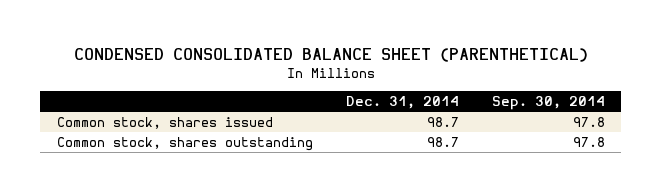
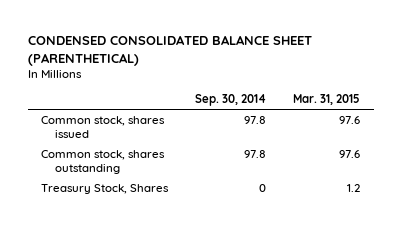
- | Dec. 31, 2014 | Sep. 30, 2014
+ | Sep. 30, 2014 | Mar. 31, 2015
+ Treasury Stock, Shares | 0 | 1.2

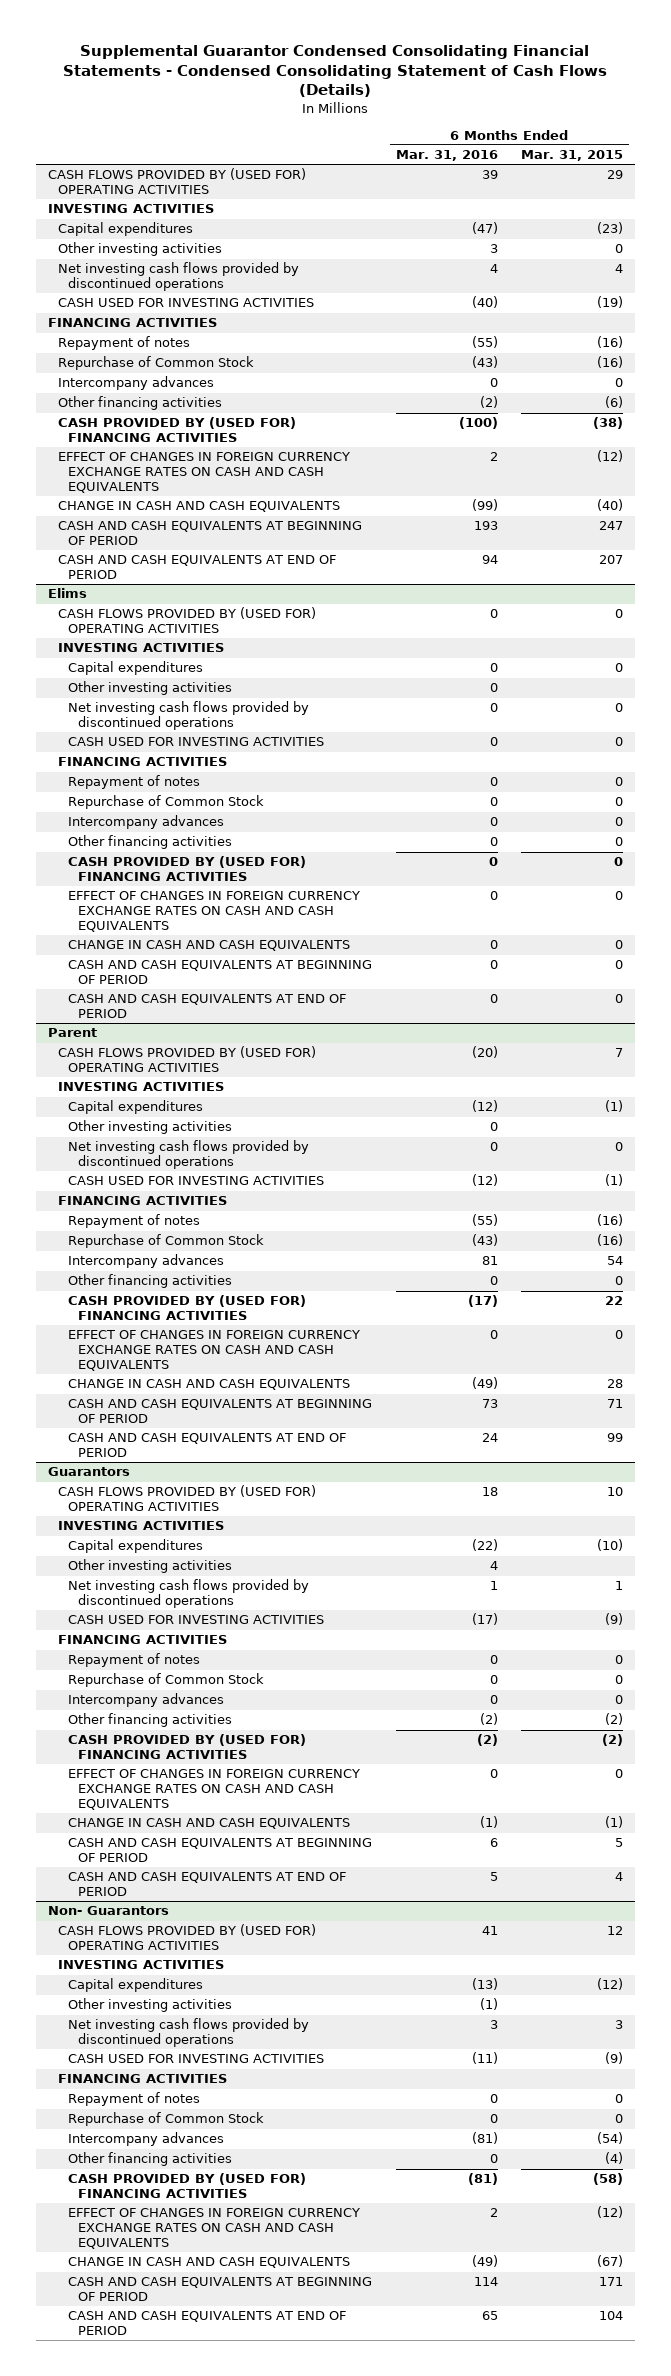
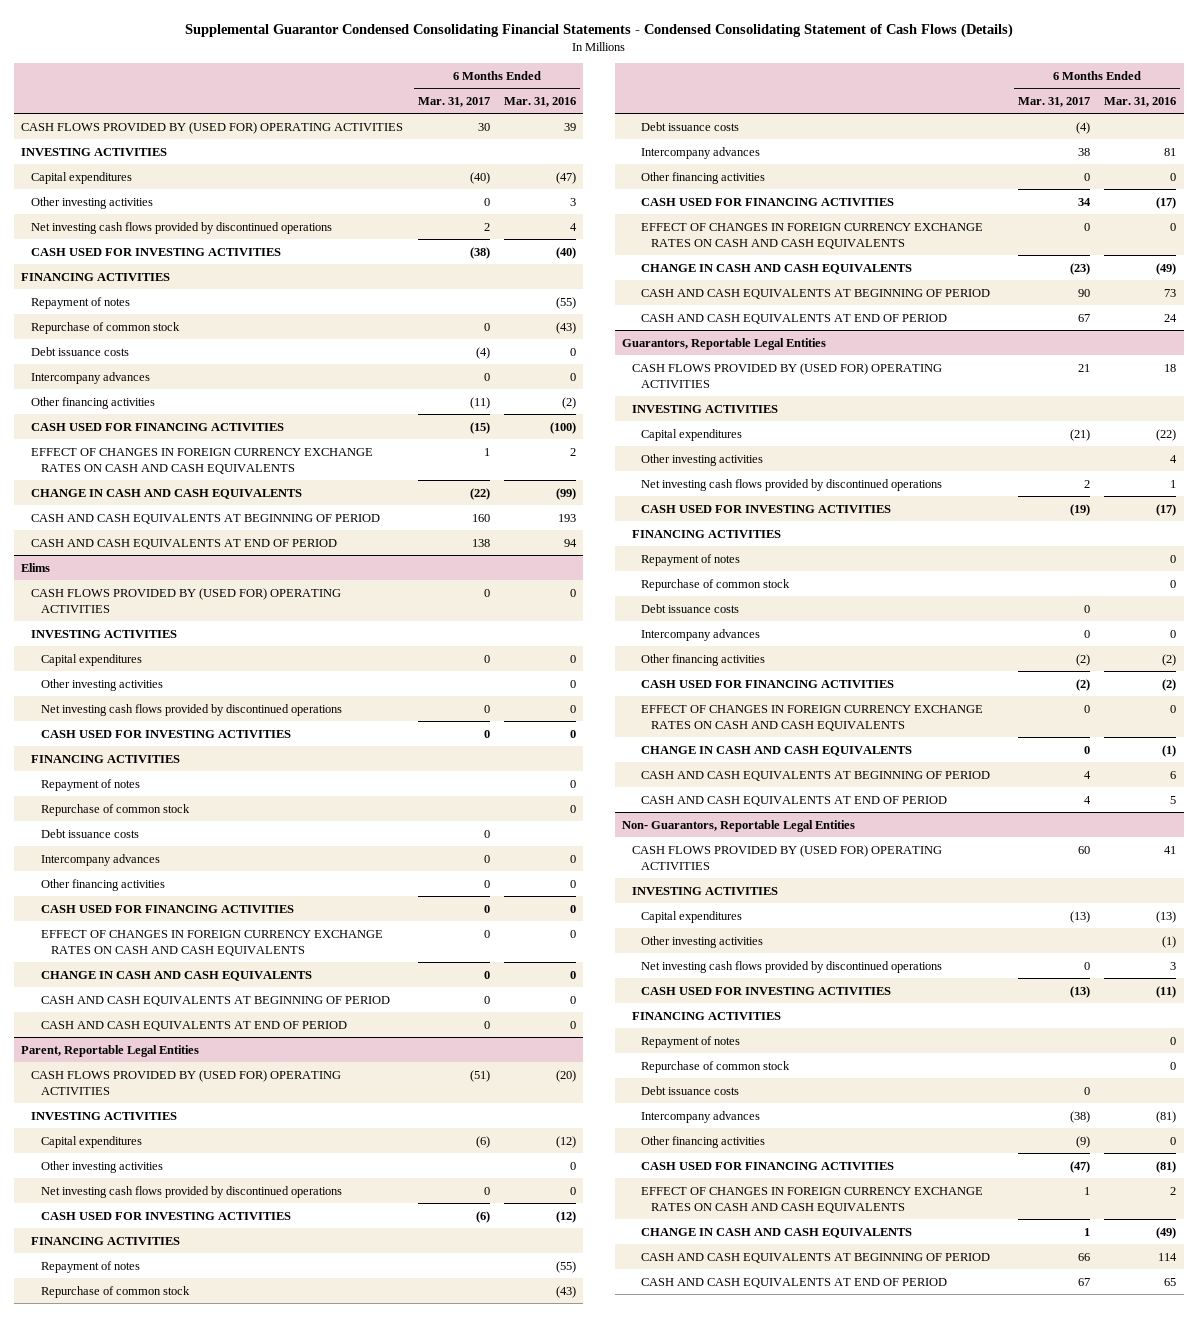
- | 6 Months Ended Mar. 31, 2016 | 6 Months Ended Mar. 31, 2015
+ | 6 Months Ended Mar. 31, 2017 | 6 Months Ended Mar. 31, 2016
- Repurchase of Common Stock | (43) | (16)
+ Repurchase of common stock | 0 | (43)
+ Debt issuance costs | (4) | 0
- CASH PROVIDED BY (USED FOR) FINANCING ACTIVITIES | (100) | (38)
+ CASH USED FOR FINANCING ACTIVITIES | (15) | (100)
@ Elims
- Repurchase of Common Stock | 0 | 0
+ Repurchase of common stock | | 0
+ Debt issuance costs | 0 |
- CASH PROVIDED BY (USED FOR) FINANCING ACTIVITIES | 0 | 0
+ CASH USED FOR FINANCING ACTIVITIES | 0 | 0
- Parent
+ Parent, Reportable Legal Entities
- Repurchase of Common Stock | (43) | (16)
+ Repurchase of common stock | | (43)
+ Debt issuance costs | (4) |
- CASH PROVIDED BY (USED FOR) FINANCING ACTIVITIES | (17) | 22
+ CASH USED FOR FINANCING ACTIVITIES | 34 | (17)
- Guarantors
+ Guarantors, Reportable Legal Entities
- Repurchase of Common Stock | 0 | 0
+ Repurchase of common stock | | 0
+ Debt issuance costs | 0 |
- CASH PROVIDED BY (USED FOR) FINANCING ACTIVITIES | (2) | (2)
+ CASH USED FOR FINANCING ACTIVITIES | (2) | (2)
- Non- Guarantors
+ Non- Guarantors, Reportable Legal Entities
- Repurchase of Common Stock | 0 | 0
+ Repurchase of common stock | | 0
+ Debt issuance costs | 0 |
- CASH PROVIDED BY (USED FOR) FINANCING ACTIVITIES | (81) | (58)
+ CASH USED FOR FINANCING ACTIVITIES | (47) | (81)

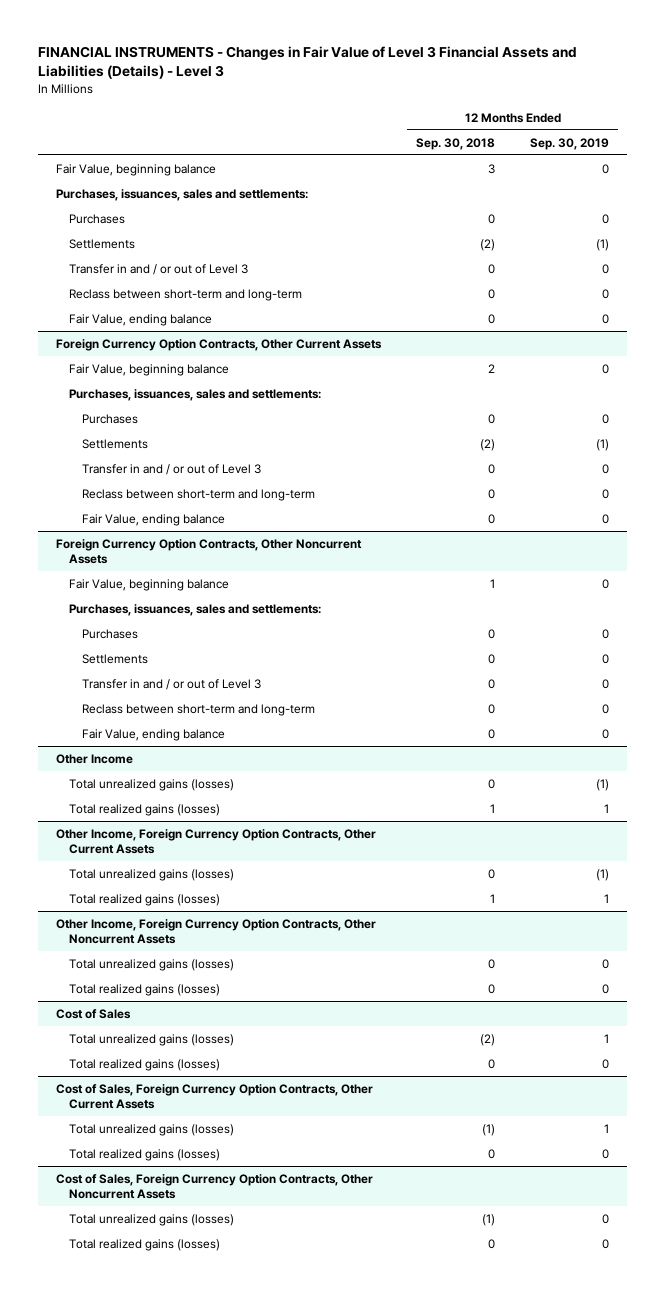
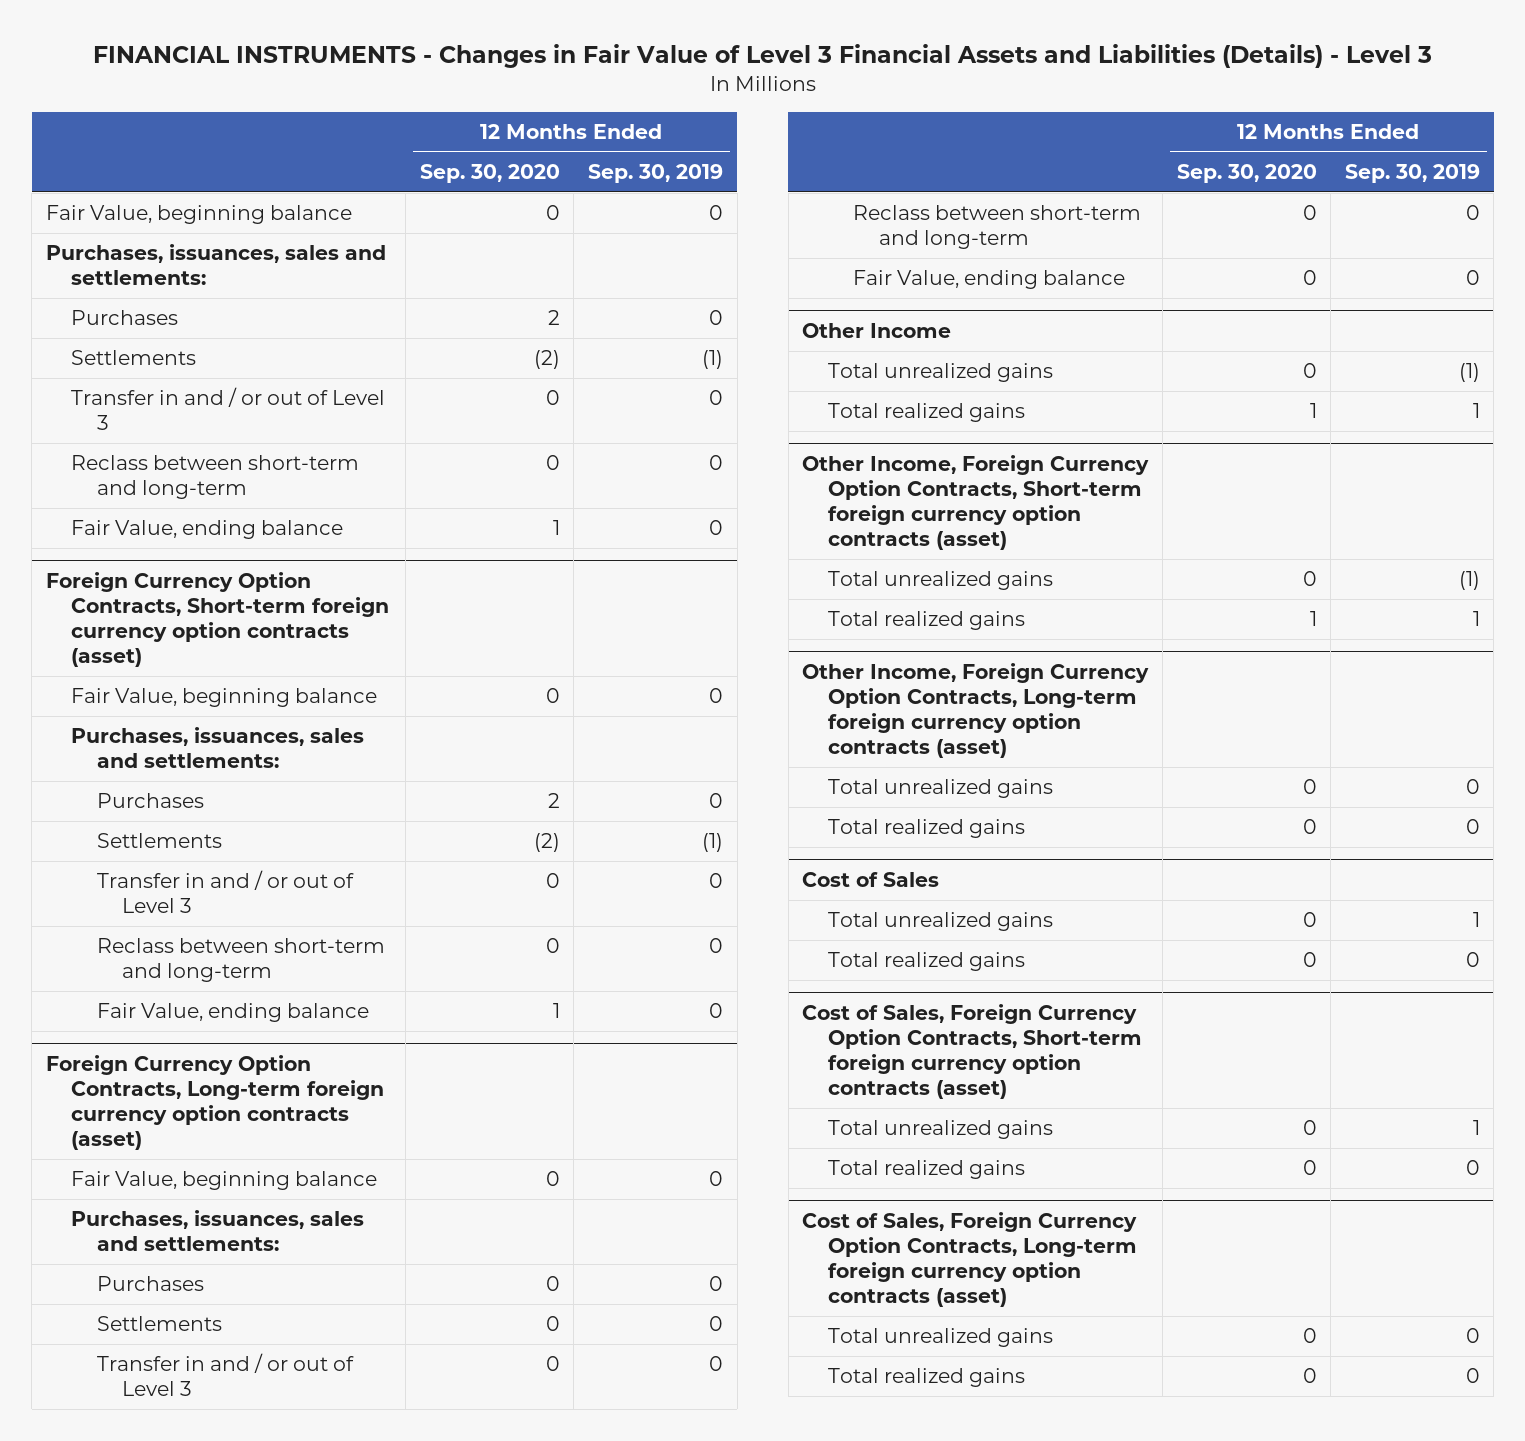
- | 12 Months Ended Sep. 30, 2018 | 12 Months Ended Sep. 30, 2019
+ | 12 Months Ended Sep. 30, 2020 | 12 Months Ended Sep. 30, 2019
- Foreign Currency Option Contracts, Other Current Assets
+ Foreign Currency Option Contracts, Short-term foreign currency option contracts (asset)
- Foreign Currency Option Contracts, Other Noncurrent Assets
+ Foreign Currency Option Contracts, Long-term foreign currency option contracts (asset)
@ Other Income
- Total unrealized gains (losses) | 0 | (1)
- Total realized gains (losses) | 1 | 1
- Other Income, Foreign Currency Option Contracts, Other Current Assets
- Total unrealized gains (losses) | 0 | (1)
- Total realized gains (losses) | 1 | 1
- Other Income, Foreign Currency Option Contracts, Other Noncurrent Assets
- Total unrealized gains (losses) | 0 | 0
- Total realized gains (losses) | 0 | 0
@ Other Income
+ Total unrealized gains | 0 | (1)
+ Total realized gains | 1 | 1
+ Other Income, Foreign Currency Option Contracts, Short-term foreign currency option contracts (asset)
+ Total unrealized gains | 0 | (1)
+ Total realized gains | 1 | 1
+ Other Income, Foreign Currency Option Contracts, Long-term foreign currency option contracts (asset)
+ Total unrealized gains | 0 | 0
+ Total realized gains | 0 | 0
@ Cost of Sales
- Total unrealized gains (losses) | (2) | 1
- Total realized gains (losses) | 0 | 0
- Cost of Sales, Foreign Currency Option Contracts, Other Current Assets
- Total unrealized gains (losses) | (1) | 1
- Total realized gains (losses) | 0 | 0
- Cost of Sales, Foreign Currency Option Contracts, Other Noncurrent Assets
- Total unrealized gains (losses) | (1) | 0
- Total realized gains (losses) | 0 | 0
@ Cost of Sales
+ Total unrealized gains | 0 | 1
+ Total realized gains | 0 | 0
+ Cost of Sales, Foreign Currency Option Contracts, Short-term foreign currency option contracts (asset)
+ Total unrealized gains | 0 | 1
+ Total realized gains | 0 | 0
+ Cost of Sales, Foreign Currency Option Contracts, Long-term foreign currency option contracts (asset)
+ Total unrealized gains | 0 | 0
+ Total realized gains | 0 | 0

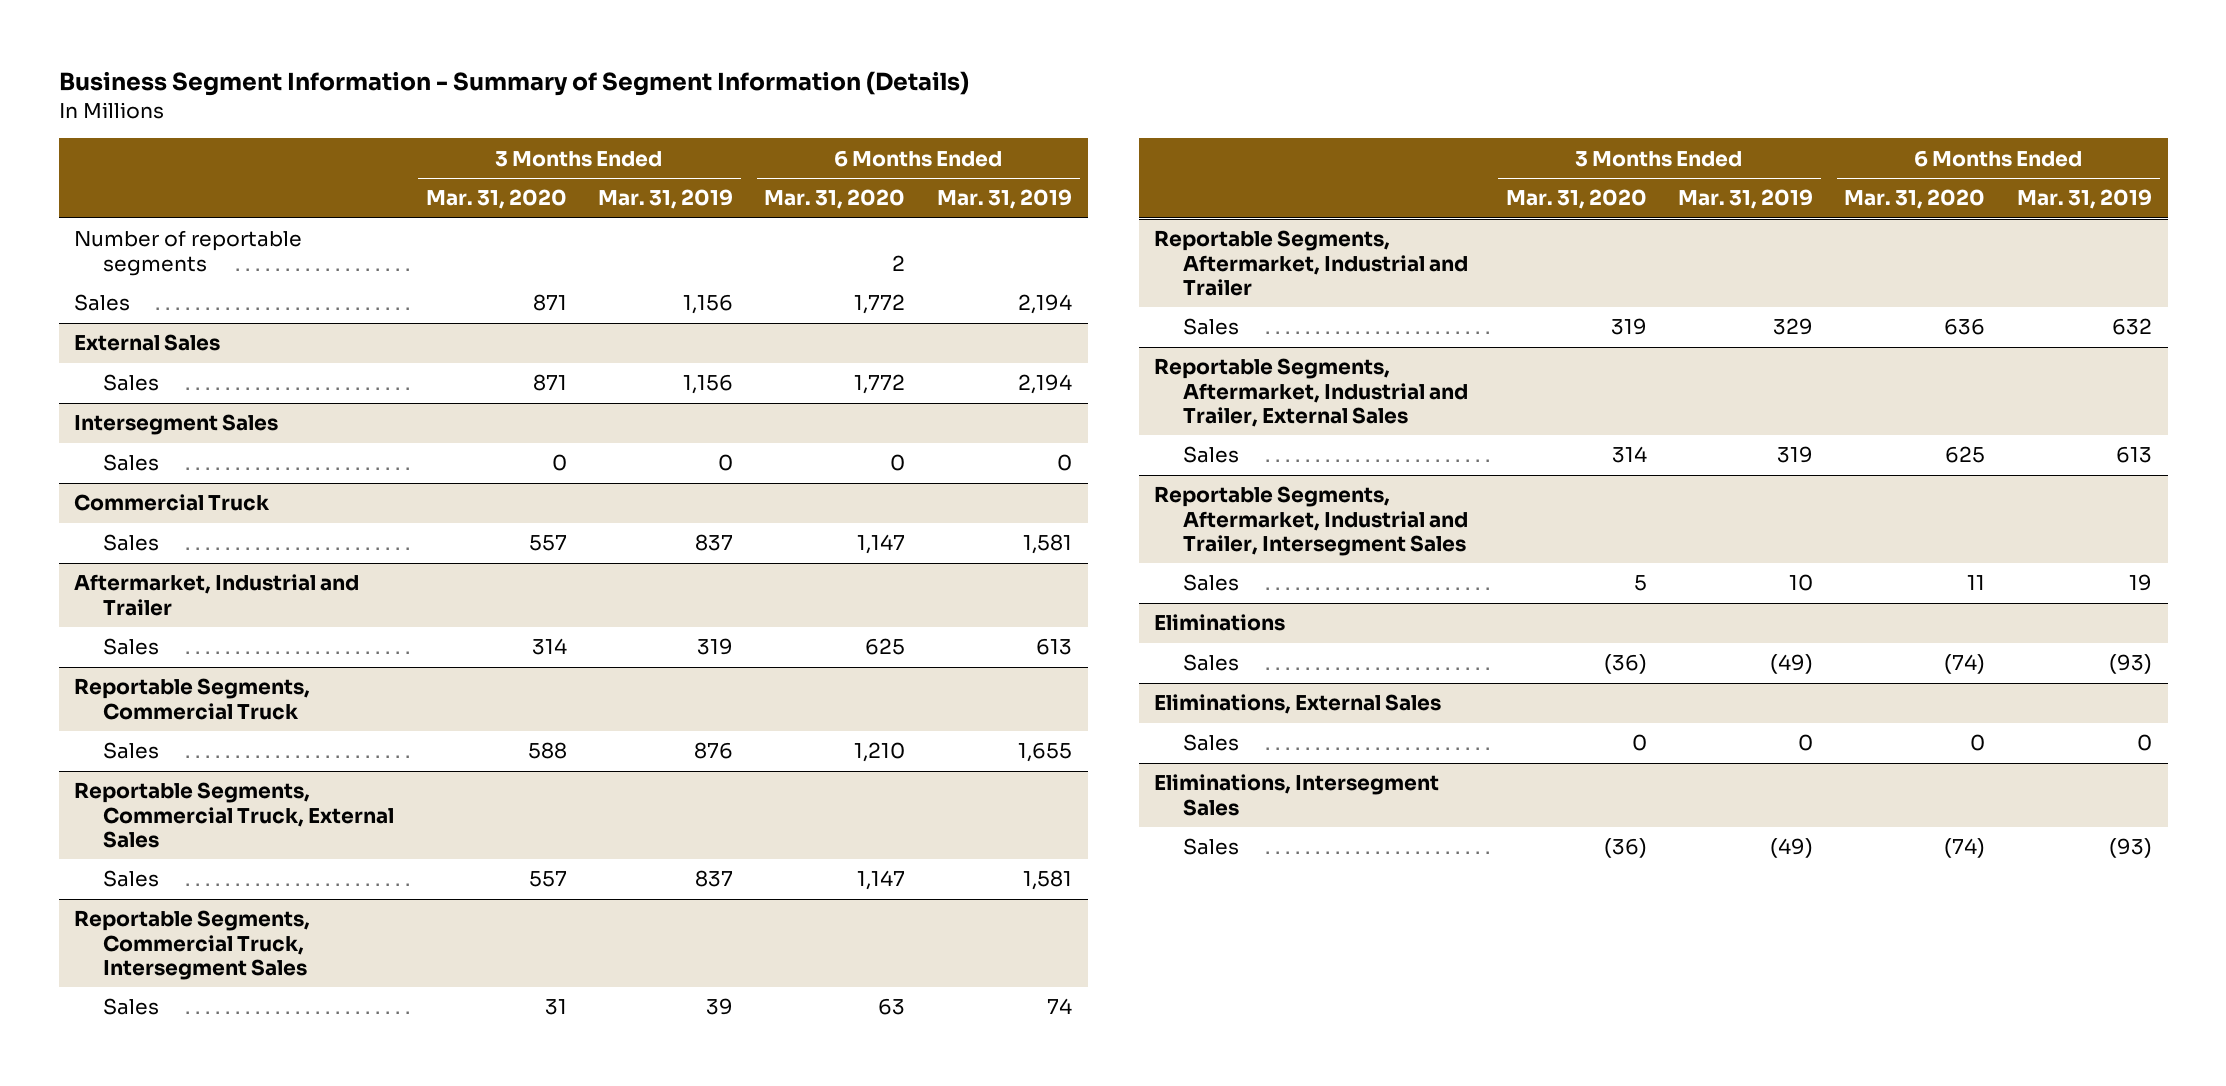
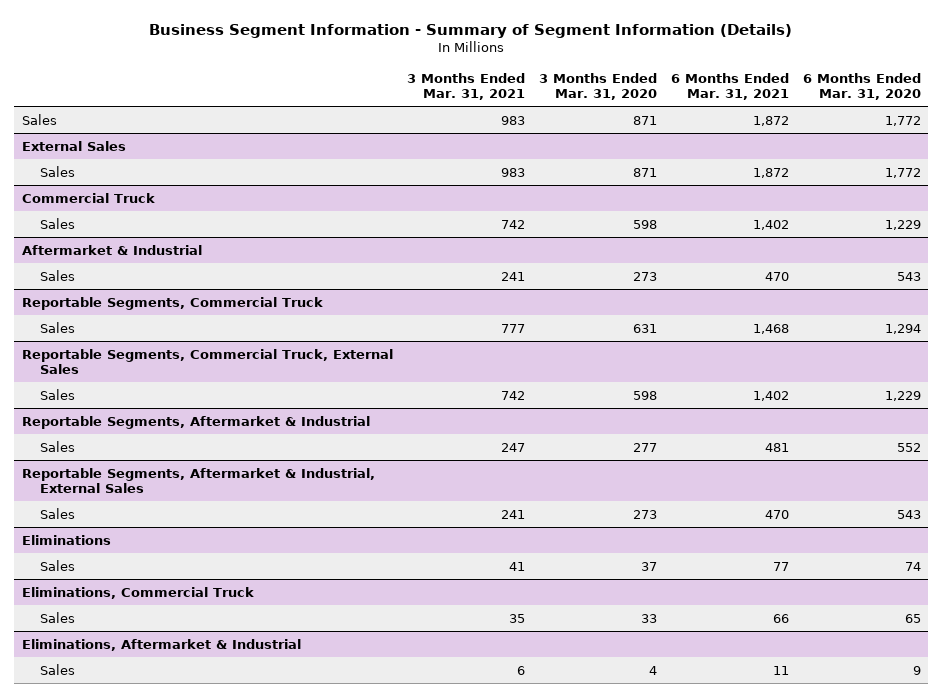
- | 3 Months Ended Mar. 31, 2020 | 3 Months Ended Mar. 31, 2019 | 6 Months Ended Mar. 31, 2020 | 6 Months Ended Mar. 31, 2019
+ | 3 Months Ended Mar. 31, 2021 | 3 Months Ended Mar. 31, 2020 | 6 Months Ended Mar. 31, 2021 | 6 Months Ended Mar. 31, 2020
- Number of reportable segments | | | 2 |
- Intersegment Sales
- Sales | 0 | 0 | 0 | 0
@ Commercial Truck
- Sales | 557 | 837 | 1,147 | 1,581
- Aftermarket, Industrial and Trailer
- Sales | 314 | 319 | 625 | 613
@ Commercial Truck
+ Sales | 742 | 598 | 1,402 | 1,229
+ Aftermarket & Industrial
+ Sales | 241 | 273 | 470 | 543
@ Reportable Segments, Commercial Truck
- Sales | 588 | 876 | 1,210 | 1,655
+ Sales | 777 | 631 | 1,468 | 1,294
@ Reportable Segments, Commercial Truck, External Sales
- Sales | 557 | 837 | 1,147 | 1,581
- Reportable Segments, Commercial Truck, Intersegment Sales
- Sales | 31 | 39 | 63 | 74
- Reportable Segments, Aftermarket, Industrial and Trailer
- Sales | 319 | 329 | 636 | 632
- Reportable Segments, Aftermarket, Industrial and Trailer, External Sales
- Sales | 314 | 319 | 625 | 613
- Reportable Segments, Aftermarket, Industrial and Trailer, Intersegment Sales
- Sales | 5 | 10 | 11 | 19
@ Reportable Segments, Commercial Truck, External Sales
+ Sales | 742 | 598 | 1,402 | 1,229
+ Reportable Segments, Aftermarket & Industrial
+ Sales | 247 | 277 | 481 | 552
+ Reportable Segments, Aftermarket & Industrial, External Sales
+ Sales | 241 | 273 | 470 | 543
@ Eliminations
- Sales | (36) | (49) | (74) | (93)
- Eliminations, External Sales
- Sales | 0 | 0 | 0 | 0
- Eliminations, Intersegment Sales
- Sales | (36) | (49) | (74) | (93)
@ Eliminations
+ Sales | 41 | 37 | 77 | 74
+ Eliminations, Commercial Truck
+ Sales | 35 | 33 | 66 | 65
+ Eliminations, Aftermarket & Industrial
+ Sales | 6 | 4 | 11 | 9

